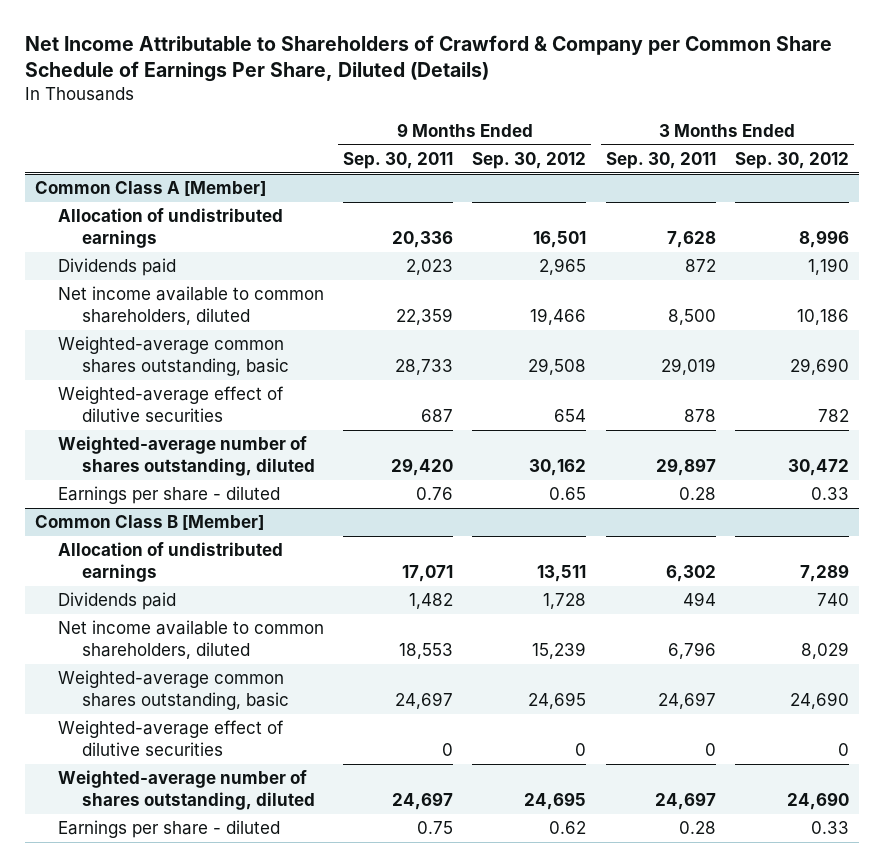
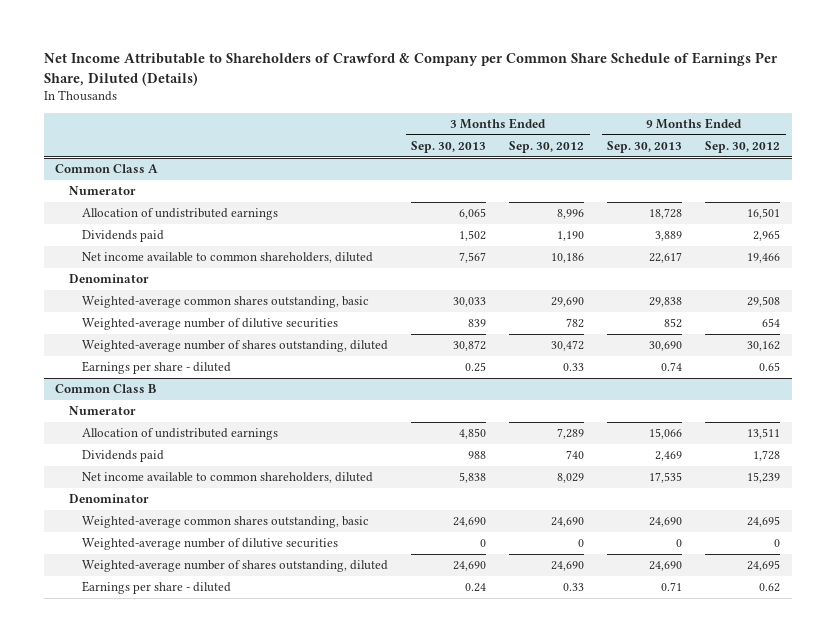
- | 9 Months Ended Sep. 30, 2011 | 9 Months Ended Sep. 30, 2012 | 3 Months Ended Sep. 30, 2011 | 3 Months Ended Sep. 30, 2012
+ | 3 Months Ended Sep. 30, 2013 | 3 Months Ended Sep. 30, 2012 | 9 Months Ended Sep. 30, 2013 | 9 Months Ended Sep. 30, 2012
- Common Class A [Member]
+ Common Class A
+ Numerator
+ Denominator
- Weighted-average effect of dilutive securities | 687 | 654 | 878 | 782
+ Weighted-average number of dilutive securities | 839 | 782 | 852 | 654
- Common Class B [Member]
+ Common Class B
+ Numerator
+ Denominator
- Weighted-average effect of dilutive securities | 0 | 0 | 0 | 0
+ Weighted-average number of dilutive securities | 0 | 0 | 0 | 0

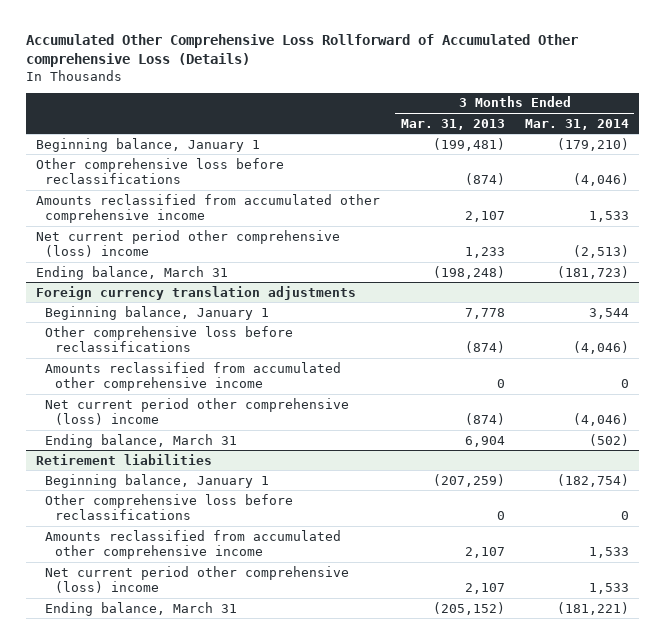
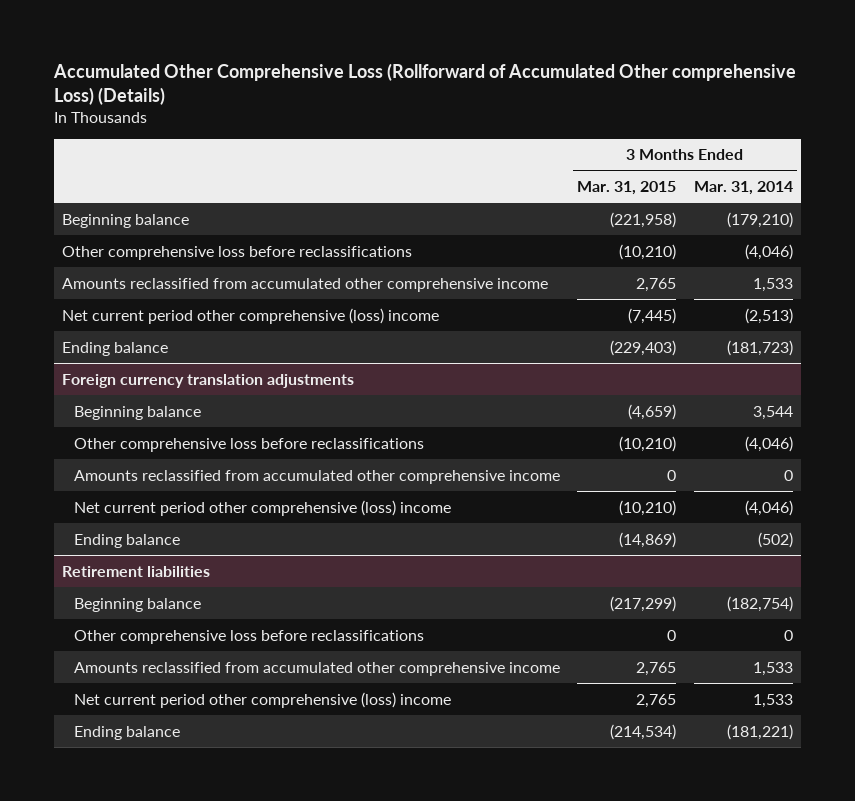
- Accumulated Other Comprehensive Loss Rollforward of Accumulated Other comprehensive Loss (Details)
+ Accumulated Other Comprehensive Loss (Rollforward of Accumulated Other comprehensive Loss) (Details)
- | 3 Months Ended Mar. 31, 2013 | 3 Months Ended Mar. 31, 2014
+ | 3 Months Ended Mar. 31, 2015 | 3 Months Ended Mar. 31, 2014
- Beginning balance, January 1 | (199,481) | (179,210)
+ Beginning balance | (221,958) | (179,210)
- Ending balance, March 31 | (198,248) | (181,723)
+ Ending balance | (229,403) | (181,723)
@ Foreign currency translation adjustments
- Beginning balance, January 1 | 7,778 | 3,544
+ Beginning balance | (4,659) | 3,544
- Ending balance, March 31 | 6,904 | (502)
+ Ending balance | (14,869) | (502)
@ Retirement liabilities
- Beginning balance, January 1 | (207,259) | (182,754)
+ Beginning balance | (217,299) | (182,754)
- Ending balance, March 31 | (205,152) | (181,221)
+ Ending balance | (214,534) | (181,221)

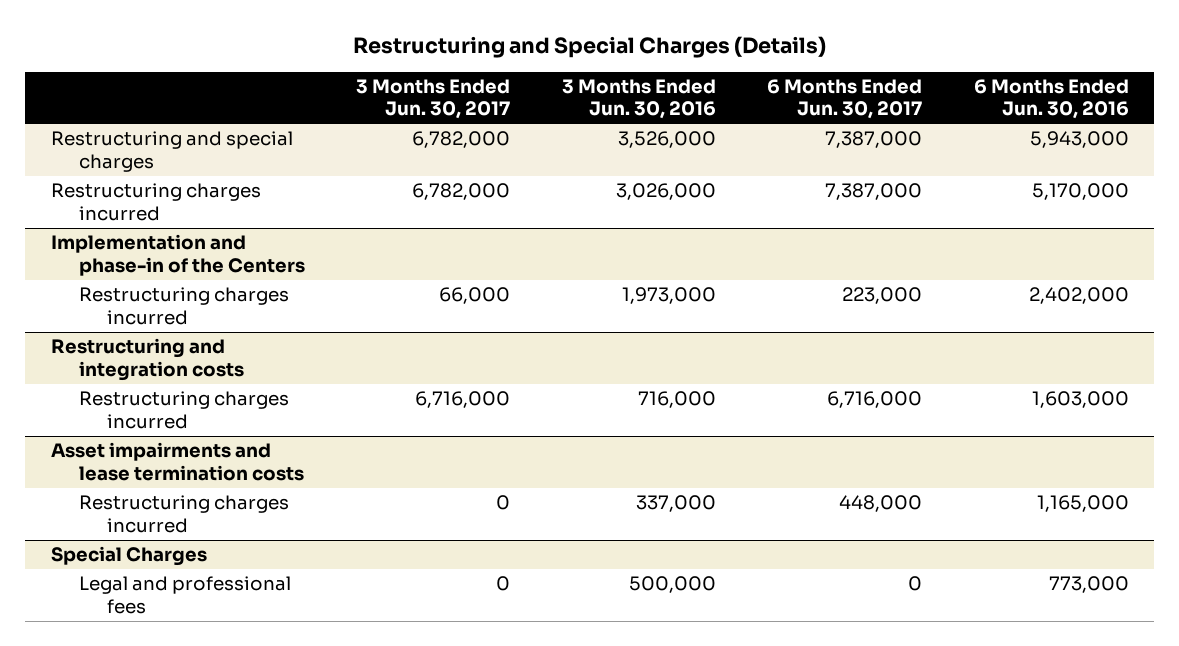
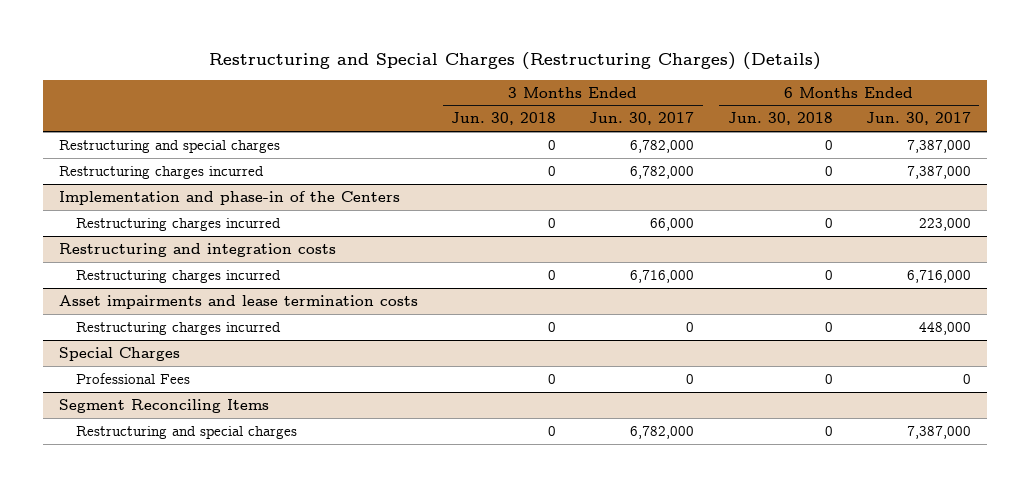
- Restructuring and Special Charges (Details)
+ Restructuring and Special Charges (Restructuring Charges) (Details)
- | 3 Months Ended Jun. 30, 2017 | 3 Months Ended Jun. 30, 2016 | 6 Months Ended Jun. 30, 2017 | 6 Months Ended Jun. 30, 2016
+ | 3 Months Ended Jun. 30, 2018 | 3 Months Ended Jun. 30, 2017 | 6 Months Ended Jun. 30, 2018 | 6 Months Ended Jun. 30, 2017
@ Special Charges
- Legal and professional fees | 0 | 500,000 | 0 | 773,000
+ Professional Fees | 0 | 0 | 0 | 0
+ Segment Reconciling Items
+ Restructuring and special charges | 0 | 6,782,000 | 0 | 7,387,000

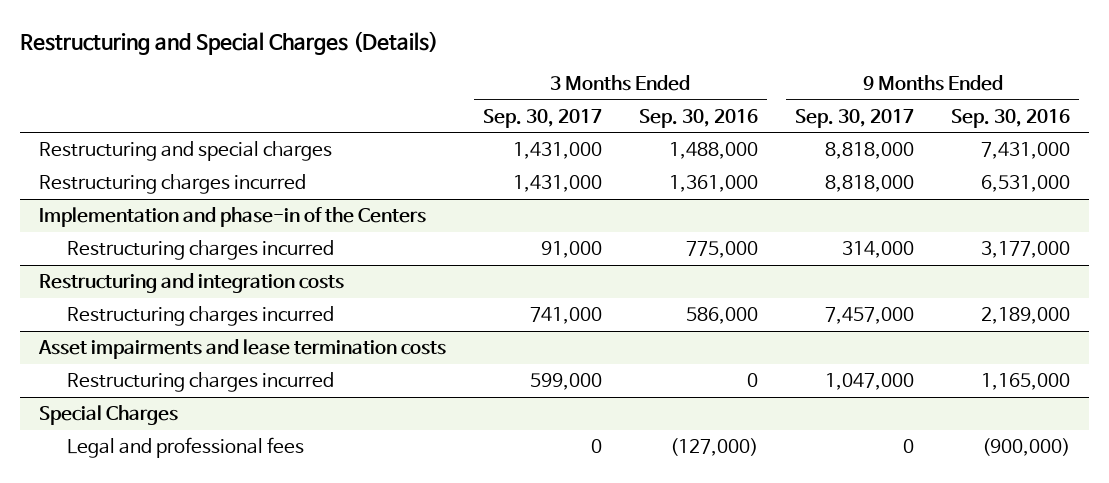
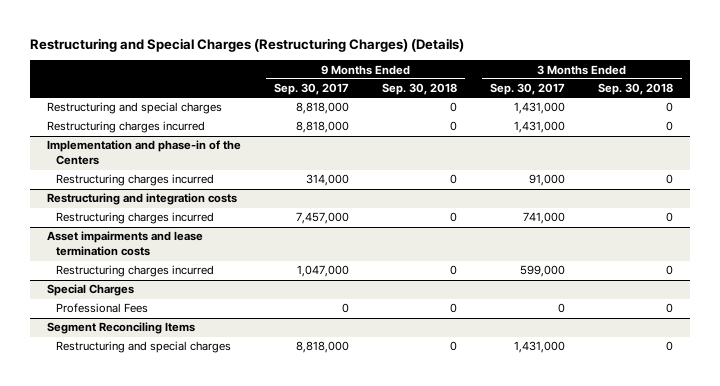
- Restructuring and Special Charges (Details)
+ Restructuring and Special Charges (Restructuring Charges) (Details)
- | 3 Months Ended Sep. 30, 2017 | 3 Months Ended Sep. 30, 2016 | 9 Months Ended Sep. 30, 2017 | 9 Months Ended Sep. 30, 2016
+ | 9 Months Ended Sep. 30, 2017 | 9 Months Ended Sep. 30, 2018 | 3 Months Ended Sep. 30, 2017 | 3 Months Ended Sep. 30, 2018
@ Special Charges
- Legal and professional fees | 0 | (127,000) | 0 | (900,000)
+ Professional Fees | 0 | 0 | 0 | 0
+ Segment Reconciling Items
+ Restructuring and special charges | 8,818,000 | 0 | 1,431,000 | 0

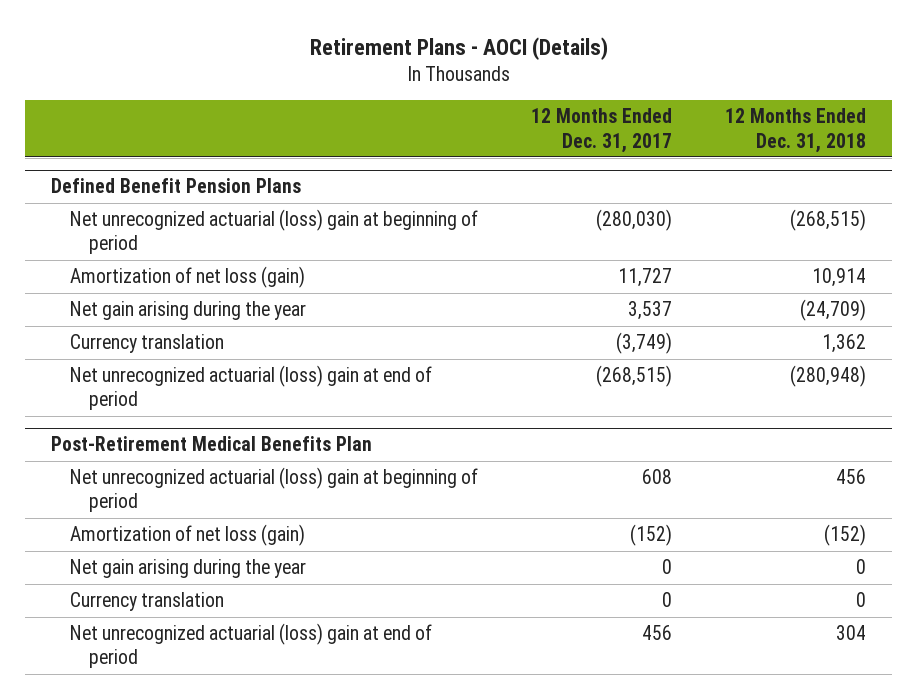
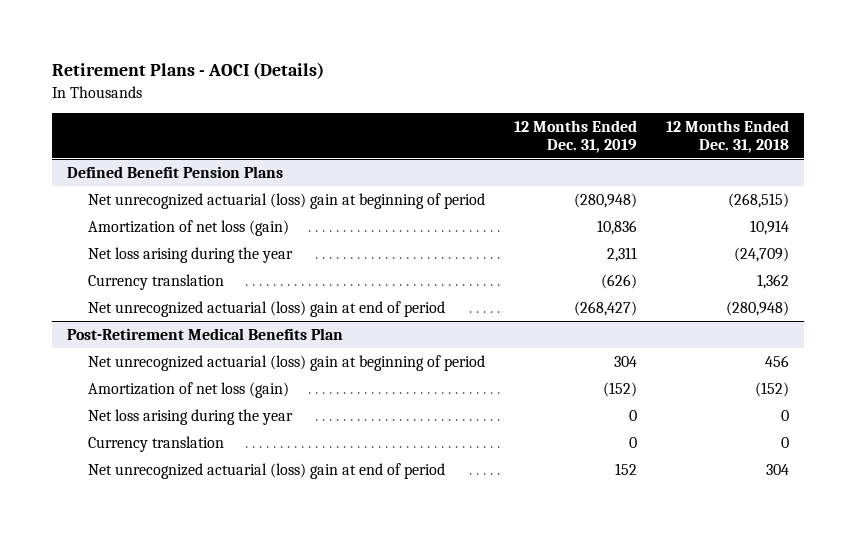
- | 12 Months Ended Dec. 31, 2017 | 12 Months Ended Dec. 31, 2018
+ | 12 Months Ended Dec. 31, 2019 | 12 Months Ended Dec. 31, 2018
@ Defined Benefit Pension Plans
- Net gain arising during the year | 3,537 | (24,709)
+ Net loss arising during the year | 2,311 | (24,709)
@ Post-Retirement Medical Benefits Plan
- Net gain arising during the year | 0 | 0
+ Net loss arising during the year | 0 | 0

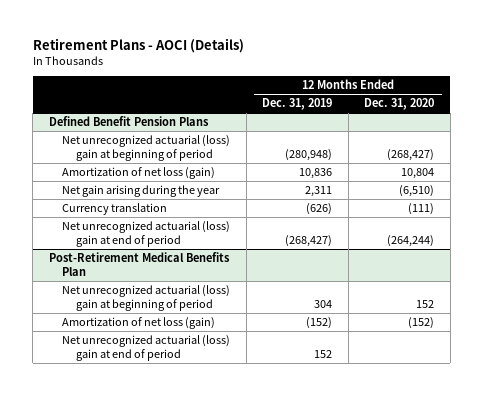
- | 12 Months Ended Dec. 31, 2019 | 12 Months Ended Dec. 31, 2018
+ | 12 Months Ended Dec. 31, 2019 | 12 Months Ended Dec. 31, 2020
@ Defined Benefit Pension Plans
- Net loss arising during the year | 2,311 | (24,709)
+ Net gain arising during the year | 2,311 | (6,510)
@ Post-Retirement Medical Benefits Plan
- Net loss arising during the year | 0 | 0
- Currency translation | 0 | 0

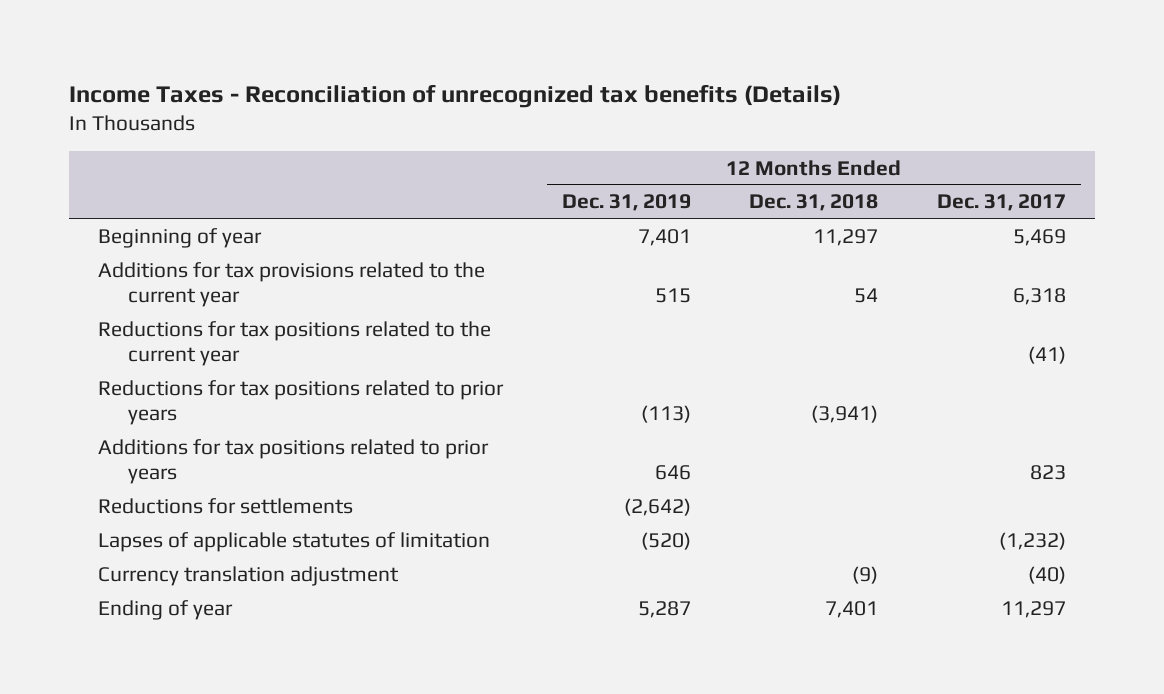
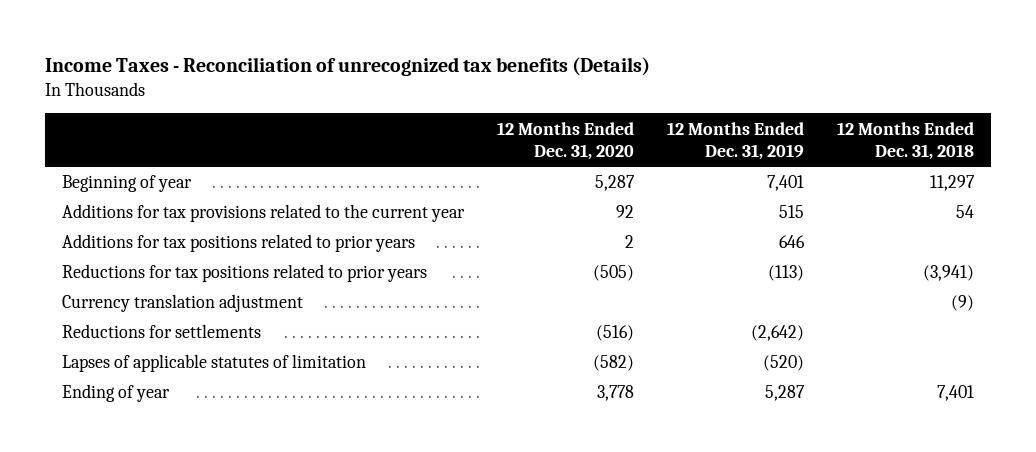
- | 12 Months Ended Dec. 31, 2019 | 12 Months Ended Dec. 31, 2018 | 12 Months Ended Dec. 31, 2017
+ | 12 Months Ended Dec. 31, 2020 | 12 Months Ended Dec. 31, 2019 | 12 Months Ended Dec. 31, 2018
- Reductions for tax positions related to the current year | | | (41)
moved down: Reductions for tax positions related to prior years | (505) | (113) | (3,941)
moved up: Currency translation adjustment | | | (9)

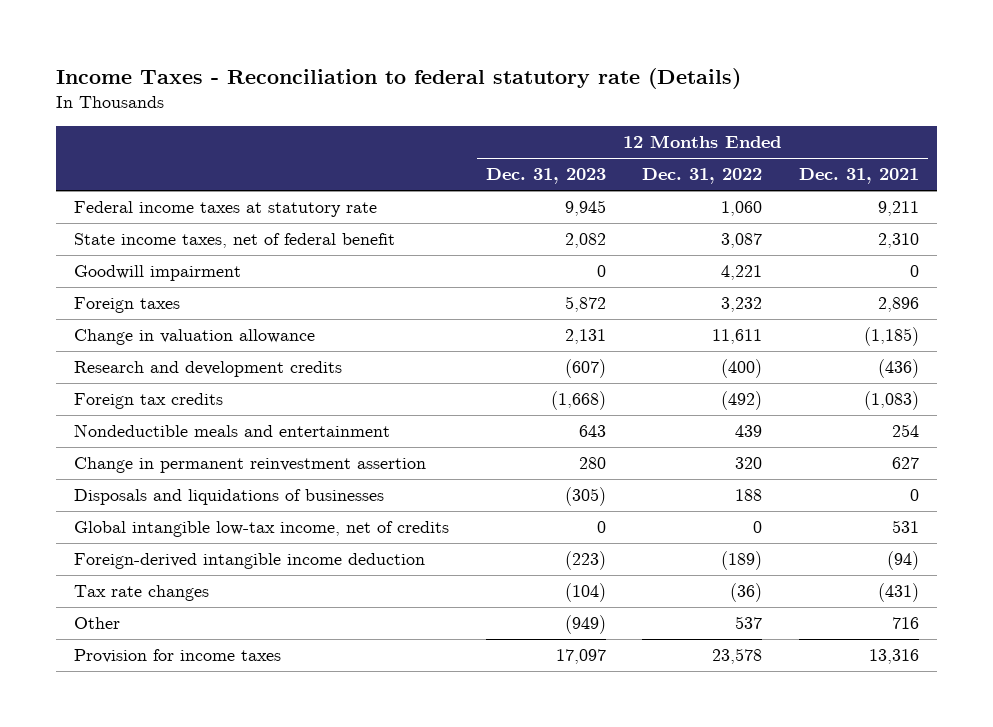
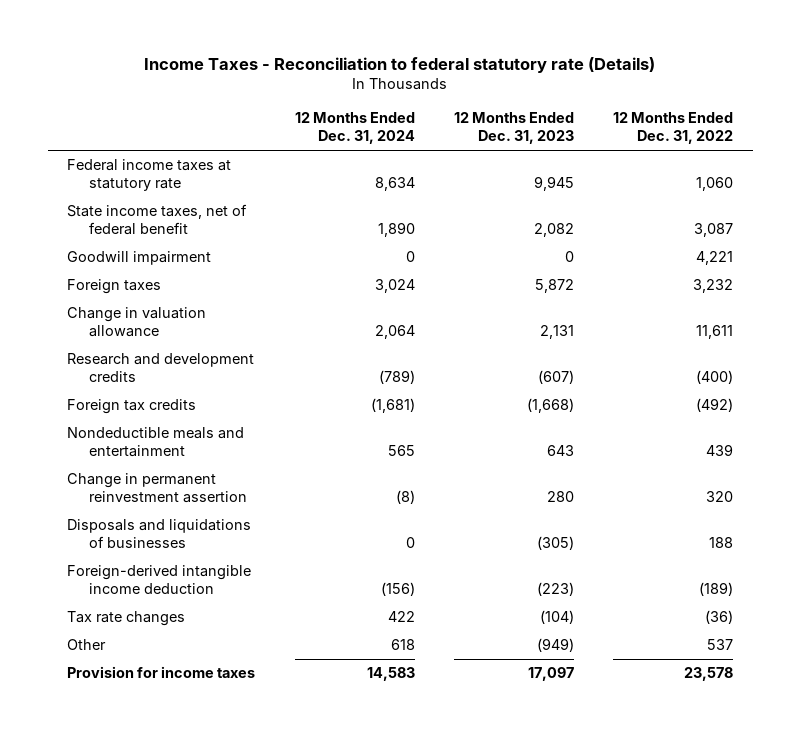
- | 12 Months Ended Dec. 31, 2023 | 12 Months Ended Dec. 31, 2022 | 12 Months Ended Dec. 31, 2021
+ | 12 Months Ended Dec. 31, 2024 | 12 Months Ended Dec. 31, 2023 | 12 Months Ended Dec. 31, 2022
- Global intangible low-tax income, net of credits | 0 | 0 | 531

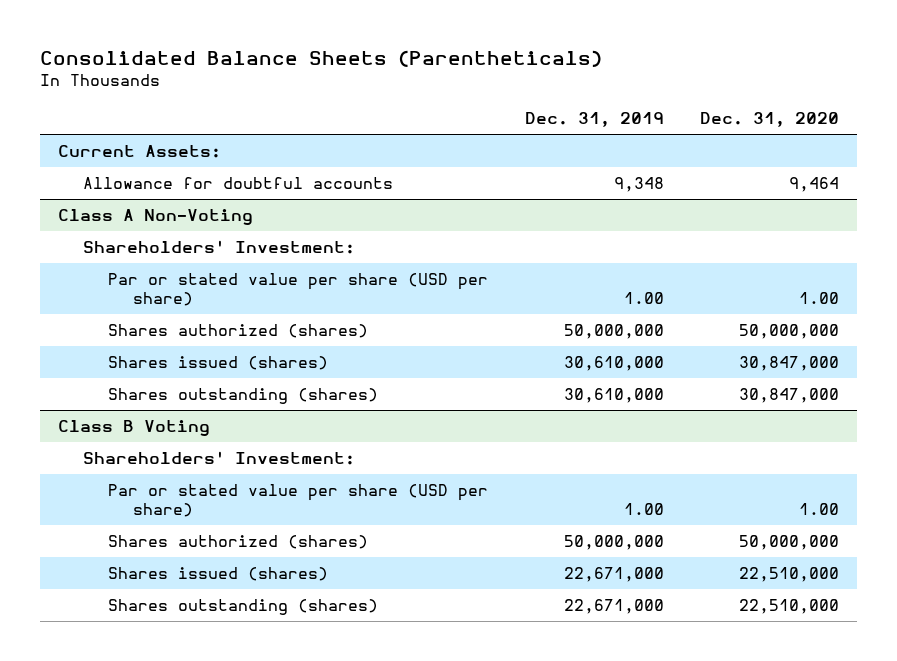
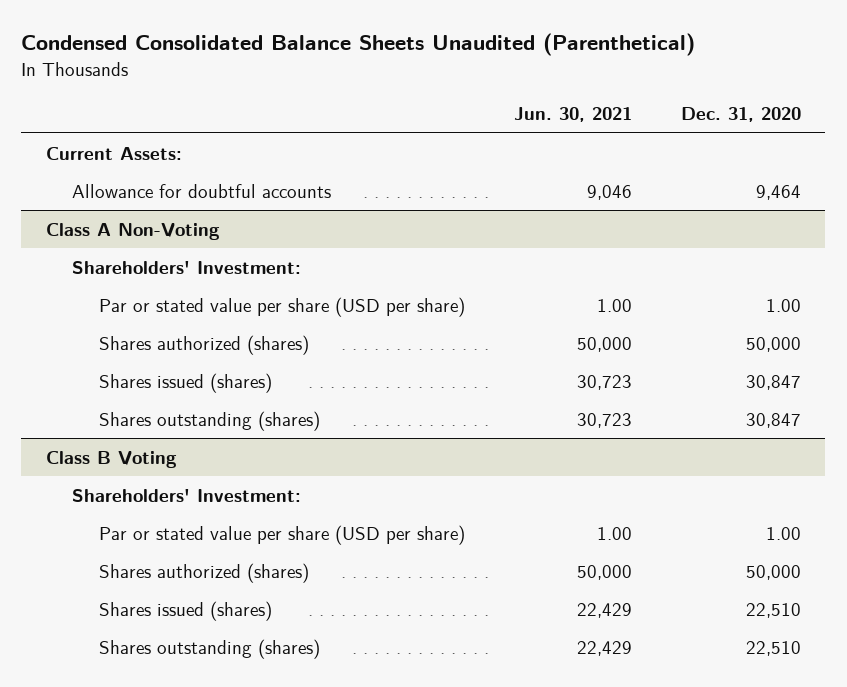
- Consolidated Balance Sheets (Parentheticals)
+ Condensed Consolidated Balance Sheets Unaudited (Parenthetical)
- | Dec. 31, 2019 | Dec. 31, 2020
+ | Jun. 30, 2021 | Dec. 31, 2020
@ Class A Non-Voting
- Shares authorized (shares) | 50,000,000 | 50,000,000
- Shares issued (shares) | 30,610,000 | 30,847,000
- Shares outstanding (shares) | 30,610,000 | 30,847,000
+ Shares authorized (shares) | 50,000 | 50,000
+ Shares issued (shares) | 30,723 | 30,847
+ Shares outstanding (shares) | 30,723 | 30,847
@ Class B Voting
- Shares authorized (shares) | 50,000,000 | 50,000,000
- Shares issued (shares) | 22,671,000 | 22,510,000
- Shares outstanding (shares) | 22,671,000 | 22,510,000
+ Shares authorized (shares) | 50,000 | 50,000
+ Shares issued (shares) | 22,429 | 22,510
+ Shares outstanding (shares) | 22,429 | 22,510

